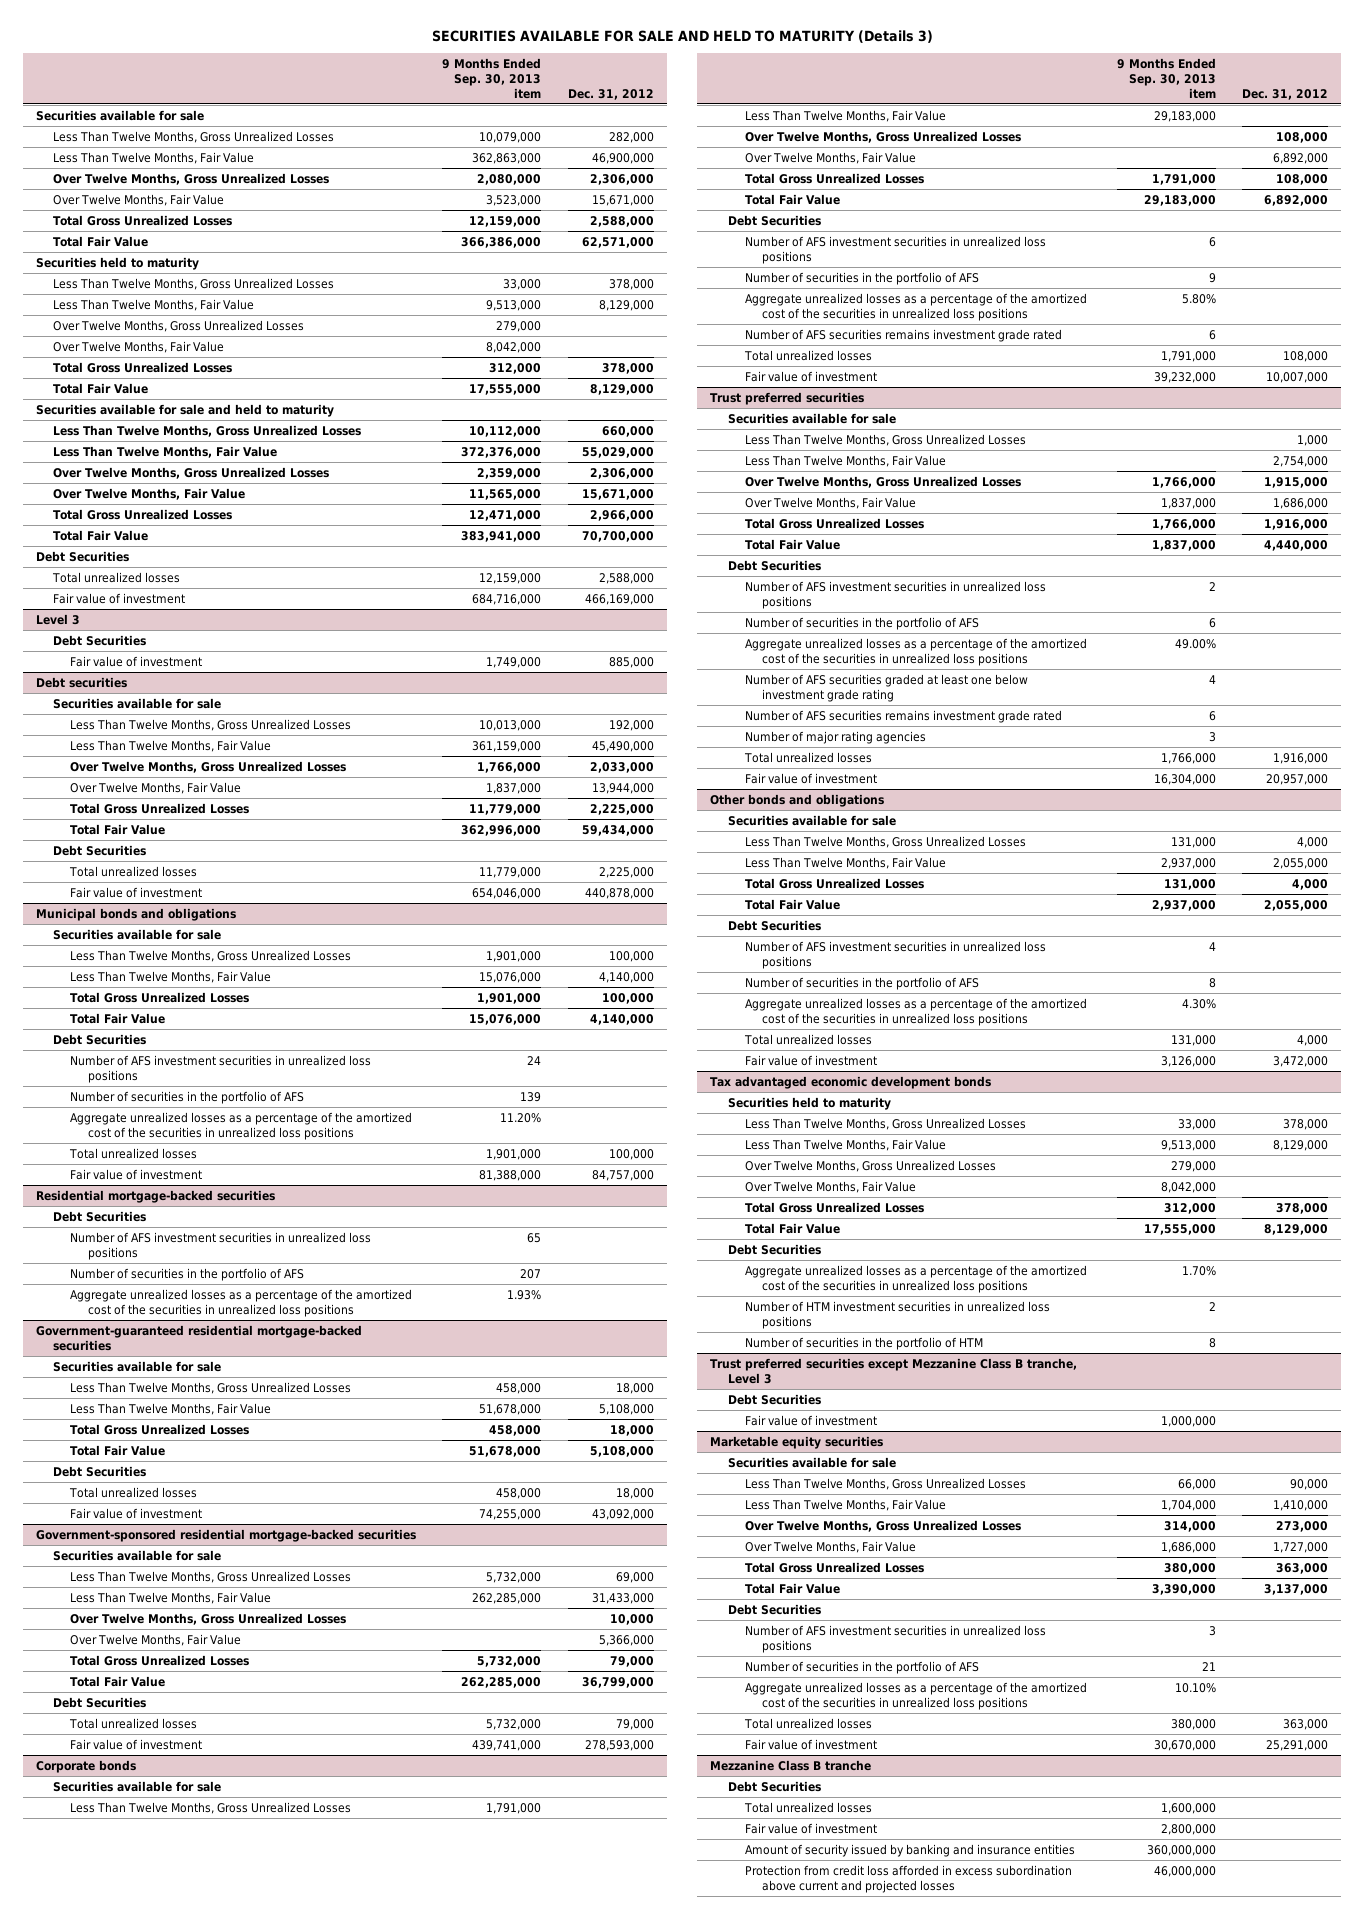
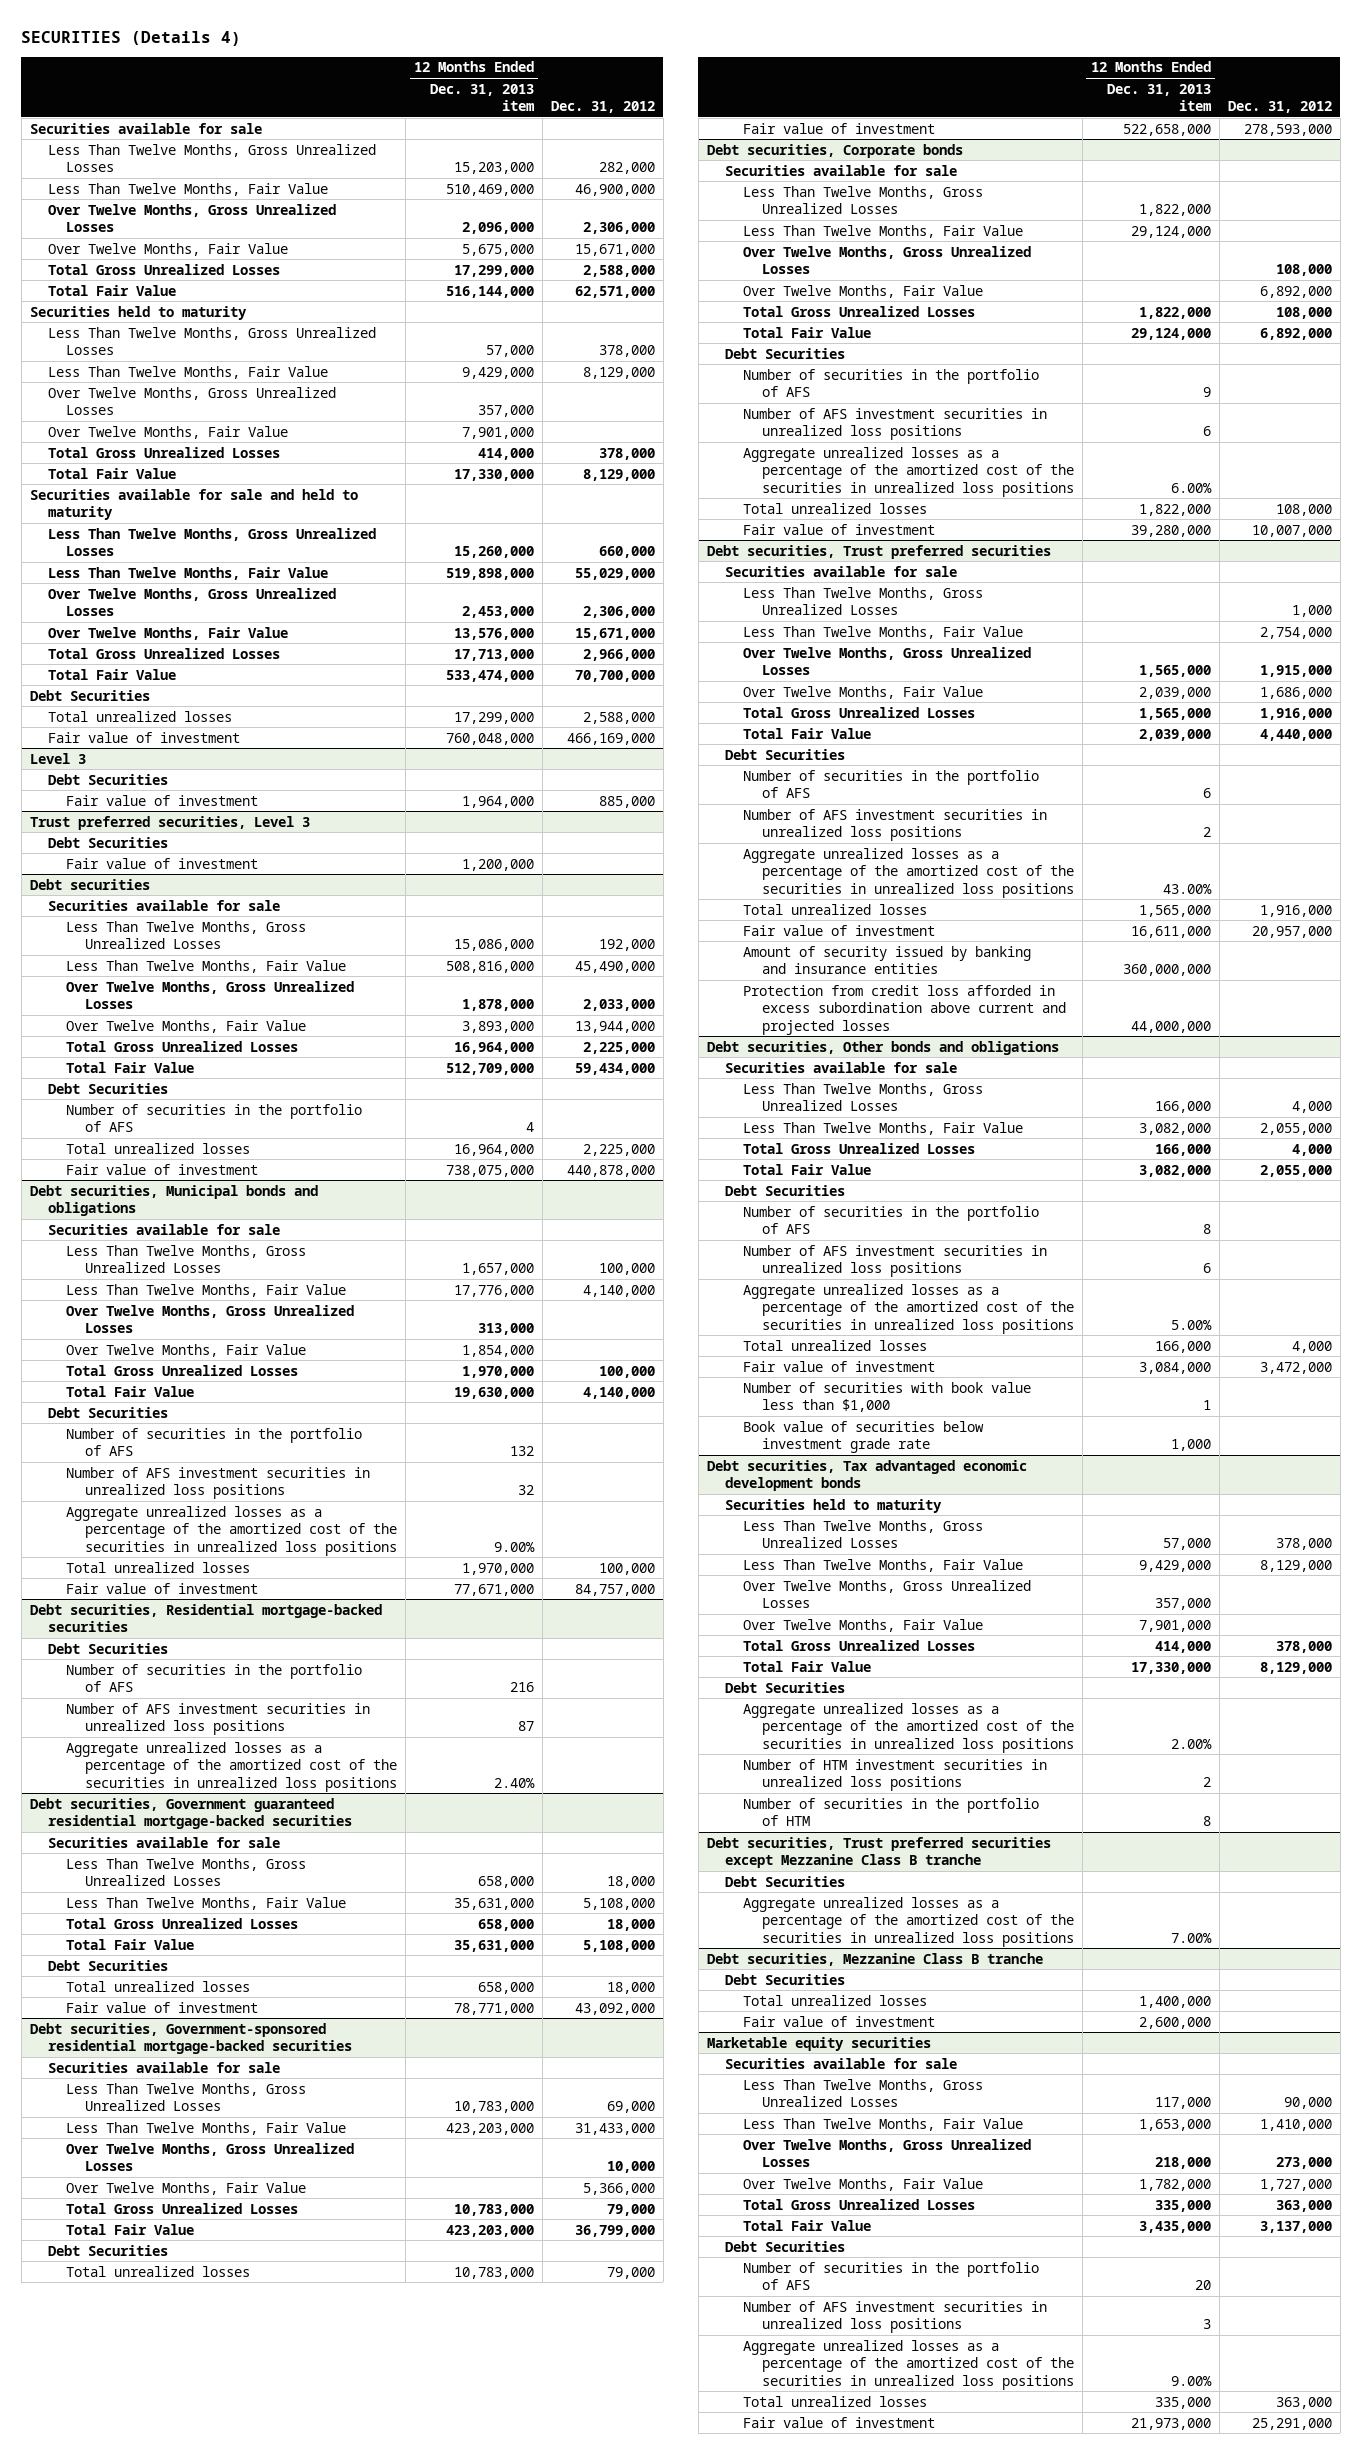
- SECURITIES AVAILABLE FOR SALE AND HELD TO MATURITY (Details 3)
+ SECURITIES (Details 4)
- | 9 Months Ended Sep. 30, 2013 item | Dec. 31, 2012
+ | 12 Months Ended Dec. 31, 2013 item | Dec. 31, 2012
+ Trust preferred securities, Level 3
+ Debt Securities
+ Fair value of investment | 1,200,000 |
@ Debt securities
+ Number of securities in the portfolio of AFS | 4 |
- Municipal bonds and obligations
+ Debt securities, Municipal bonds and obligations
+ Over Twelve Months, Gross Unrealized Losses | 313,000 |
+ Over Twelve Months, Fair Value | 1,854,000 |
- Number of AFS investment securities in unrealized loss positions | 24 |
+ Number of AFS investment securities in unrealized loss positions | 32 |
- Residential mortgage-backed securities
+ Debt securities, Residential mortgage-backed securities
- Number of AFS investment securities in unrealized loss positions | 65 |
+ Number of AFS investment securities in unrealized loss positions | 87 |
- Government-guaranteed residential mortgage-backed securities
+ Debt securities, Government guaranteed residential mortgage-backed securities
- Government-sponsored residential mortgage-backed securities
+ Debt securities, Government-sponsored residential mortgage-backed securities
- Corporate bonds
+ Debt securities, Corporate bonds
- Number of AFS investment securities in unrealized loss positions | 6 |
+ Number of AFS investment securities in unrealized loss positions | 6 |
- Number of AFS securities remains investment grade rated | 6 |
- Trust preferred securities
+ Debt securities, Trust preferred securities
- Number of AFS investment securities in unrealized loss positions | 2 |
+ Number of AFS investment securities in unrealized loss positions | 2 |
- Number of AFS securities graded at least one below investment grade rating | 4 |
- Number of AFS securities remains investment grade rated | 6 |
- Number of major rating agencies | 3 |
- Other bonds and obligations
+ Amount of security issued by banking and insurance entities | 360,000,000 |
+ Protection from credit loss afforded in excess subordination above current and projected losses | 44,000,000 |
+ Debt securities, Other bonds and obligations
- Number of AFS investment securities in unrealized loss positions | 4 |
+ Number of AFS investment securities in unrealized loss positions | 6 |
- Tax advantaged economic development bonds
+ Number of securities with book value less than $1,000 | 1 |
+ Book value of securities below investment grade rate | 1,000 |
+ Debt securities, Tax advantaged economic development bonds
- Trust preferred securities except Mezzanine Class B tranche, Level 3
+ Debt securities, Trust preferred securities except Mezzanine Class B tranche
+ Aggregate unrealized losses as a percentage of the amortized cost of the securities in unrealized loss positions | 7.00% |
+ Debt securities, Mezzanine Class B tranche
+ Debt Securities
+ Total unrealized losses | 1,400,000 |
@ Marketable equity securities
moved down: Number of AFS investment securities in unrealized loss positions | 3 |
- Mezzanine Class B tranche
- Debt Securities
- Total unrealized losses | 1,600,000 |
- Fair value of investment | 2,800,000 |
- Amount of security issued by banking and insurance entities | 360,000,000 |
- Protection from credit loss afforded in excess subordination above current and projected losses | 46,000,000 |

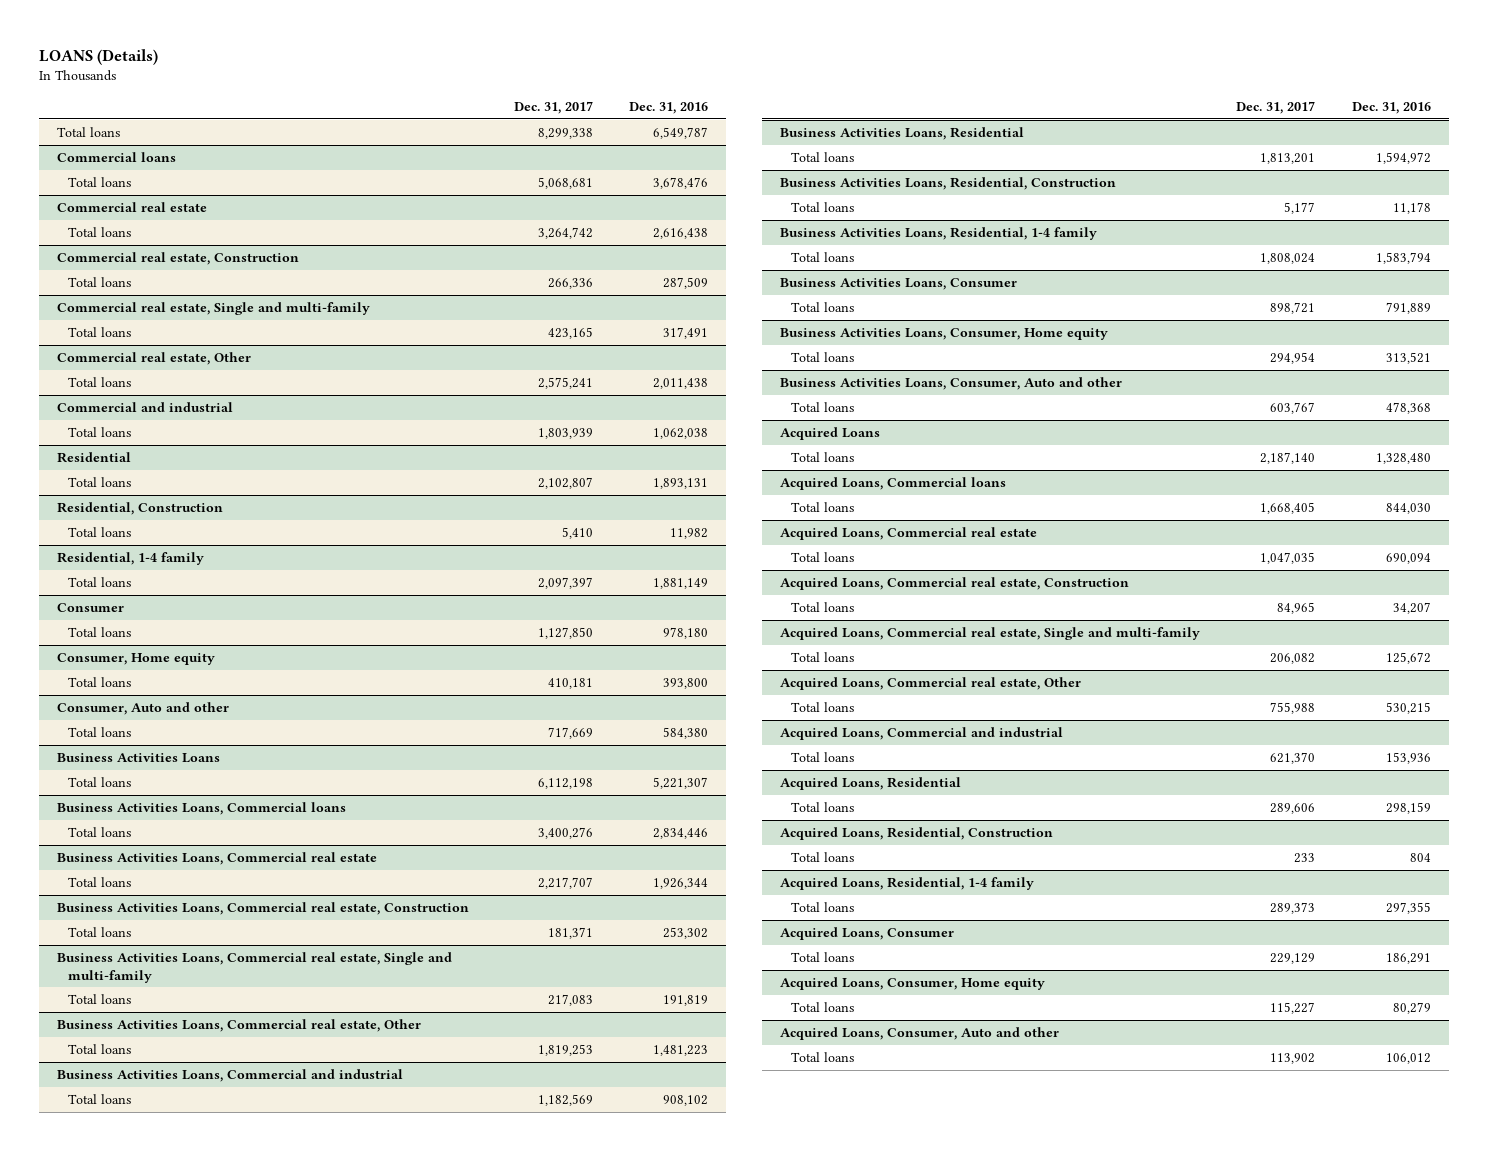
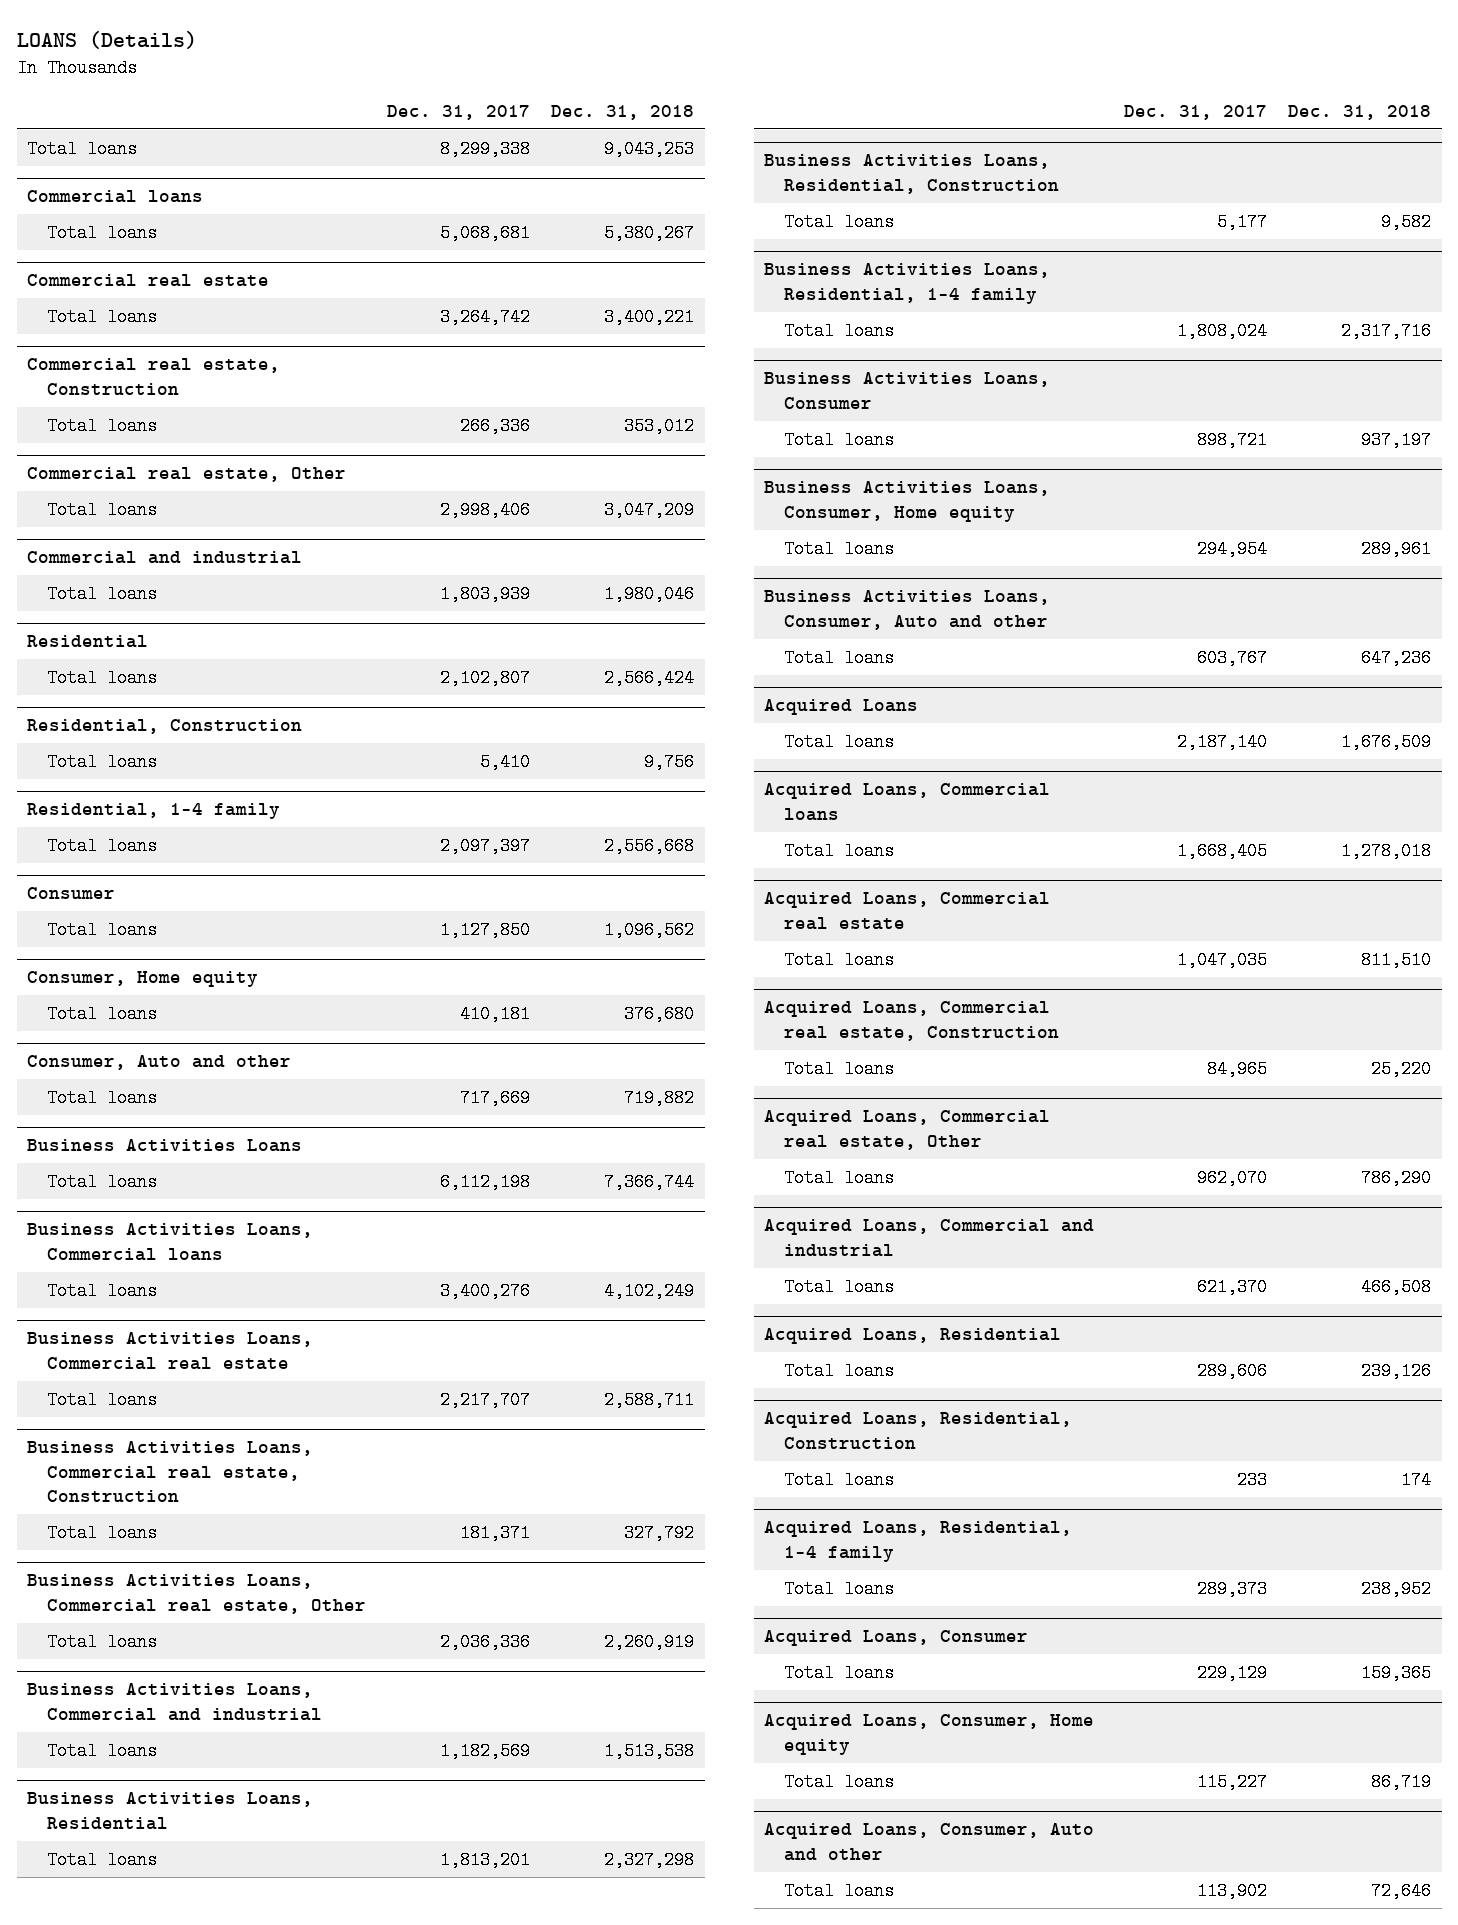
- | Dec. 31, 2017 | Dec. 31, 2016
+ | Dec. 31, 2017 | Dec. 31, 2018
- Commercial real estate, Single and multi-family
- Total loans | 423,165 | 317,491
@ Commercial real estate, Other
- Total loans | 2,575,241 | 2,011,438
+ Total loans | 2,998,406 | 3,047,209
- Business Activities Loans, Commercial real estate, Single and multi-family
- Total loans | 217,083 | 191,819
@ Business Activities Loans, Commercial real estate, Other
- Total loans | 1,819,253 | 1,481,223
+ Total loans | 2,036,336 | 2,260,919
- Acquired Loans, Commercial real estate, Single and multi-family
- Total loans | 206,082 | 125,672
@ Acquired Loans, Commercial real estate, Other
- Total loans | 755,988 | 530,215
+ Total loans | 962,070 | 786,290

